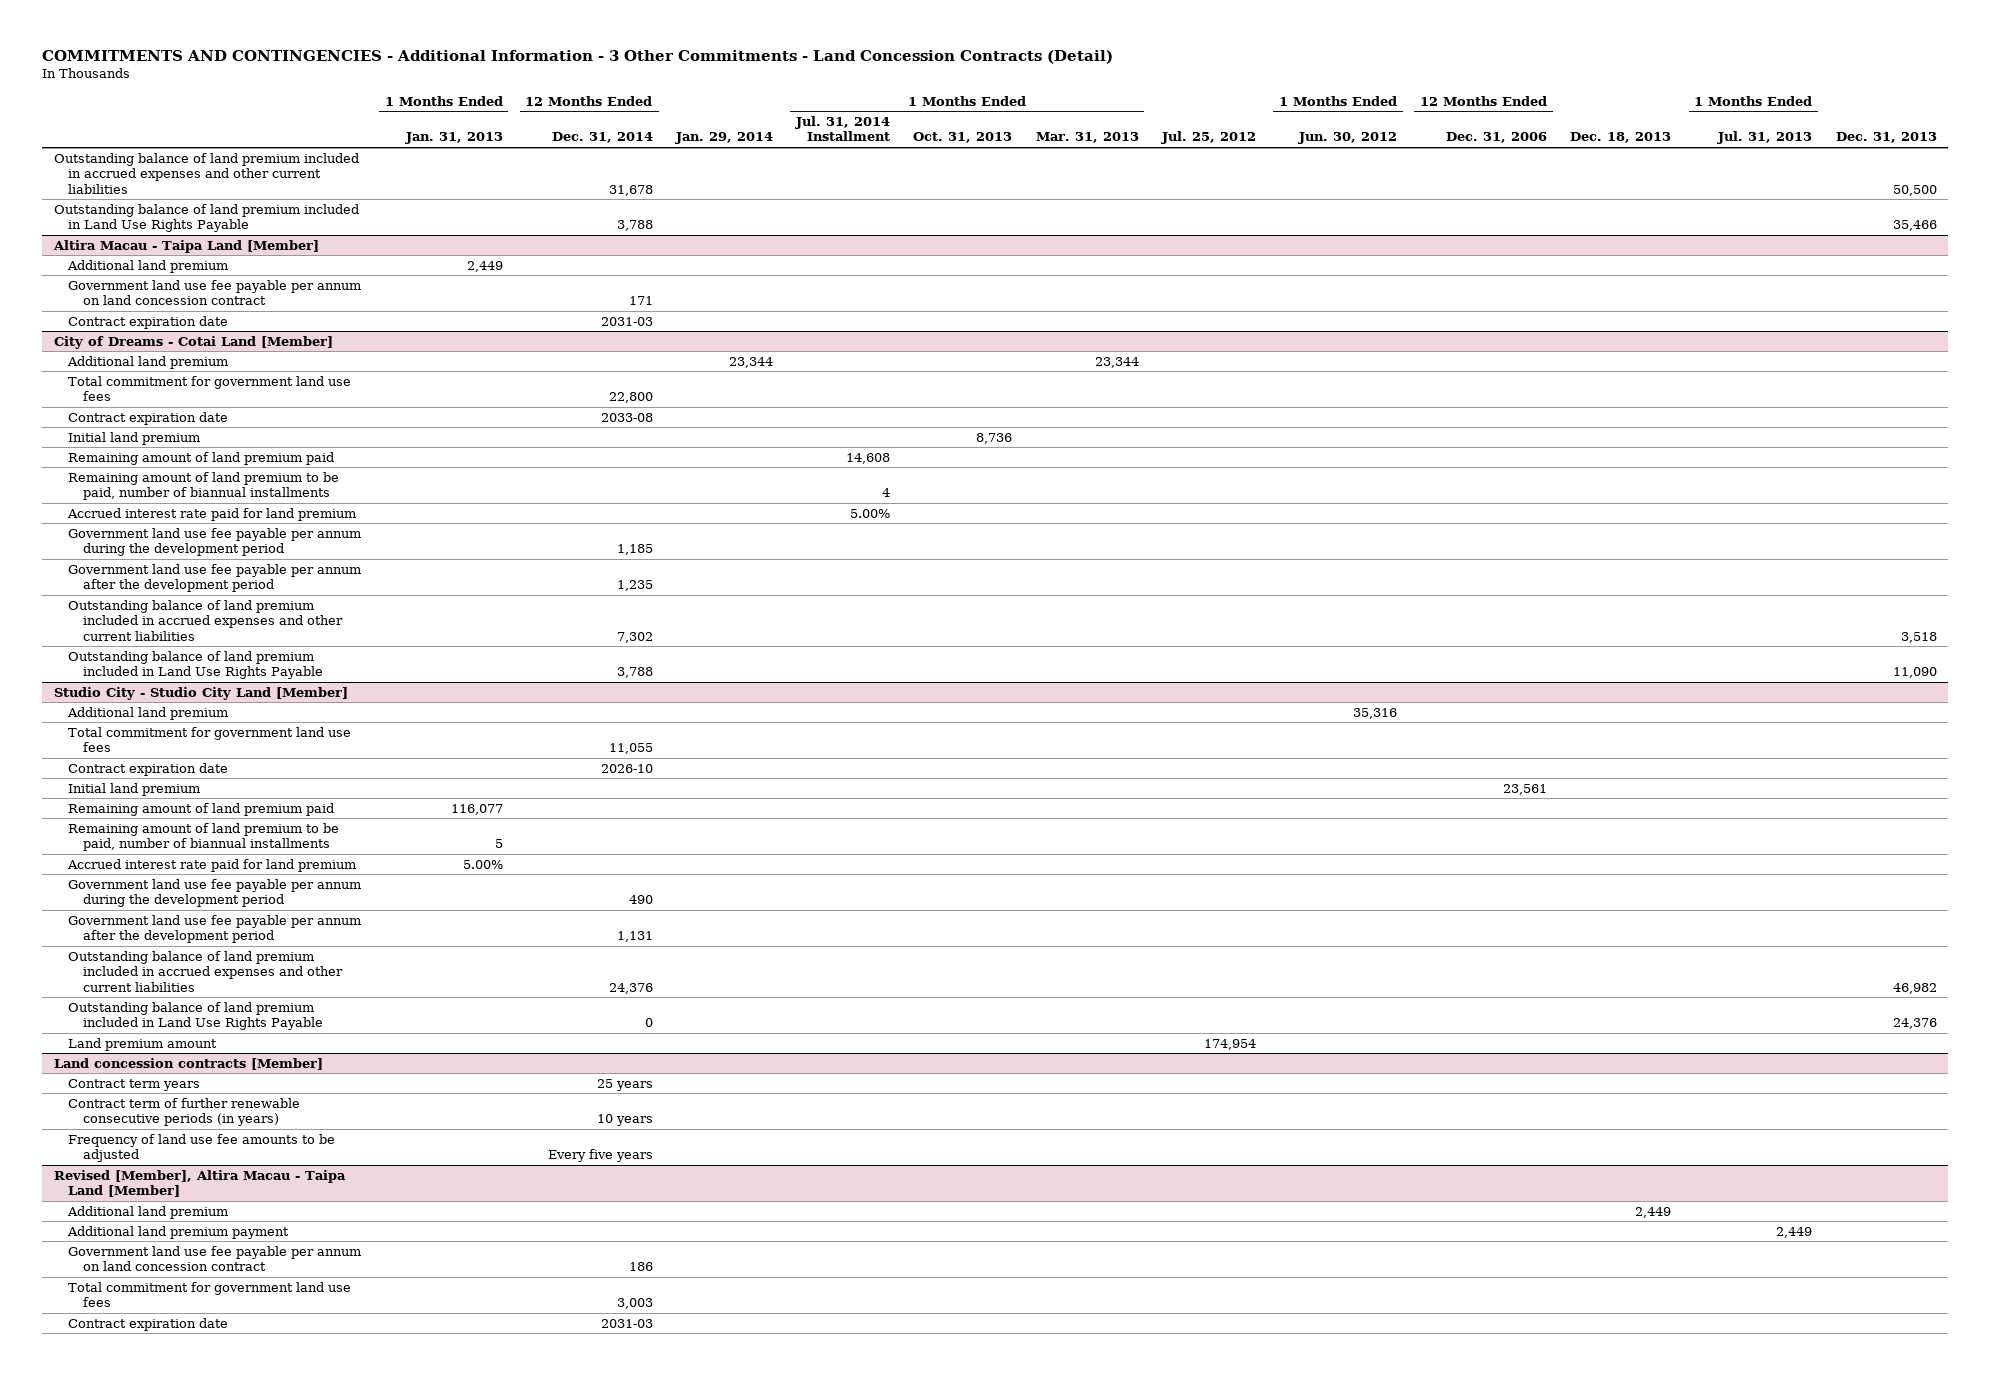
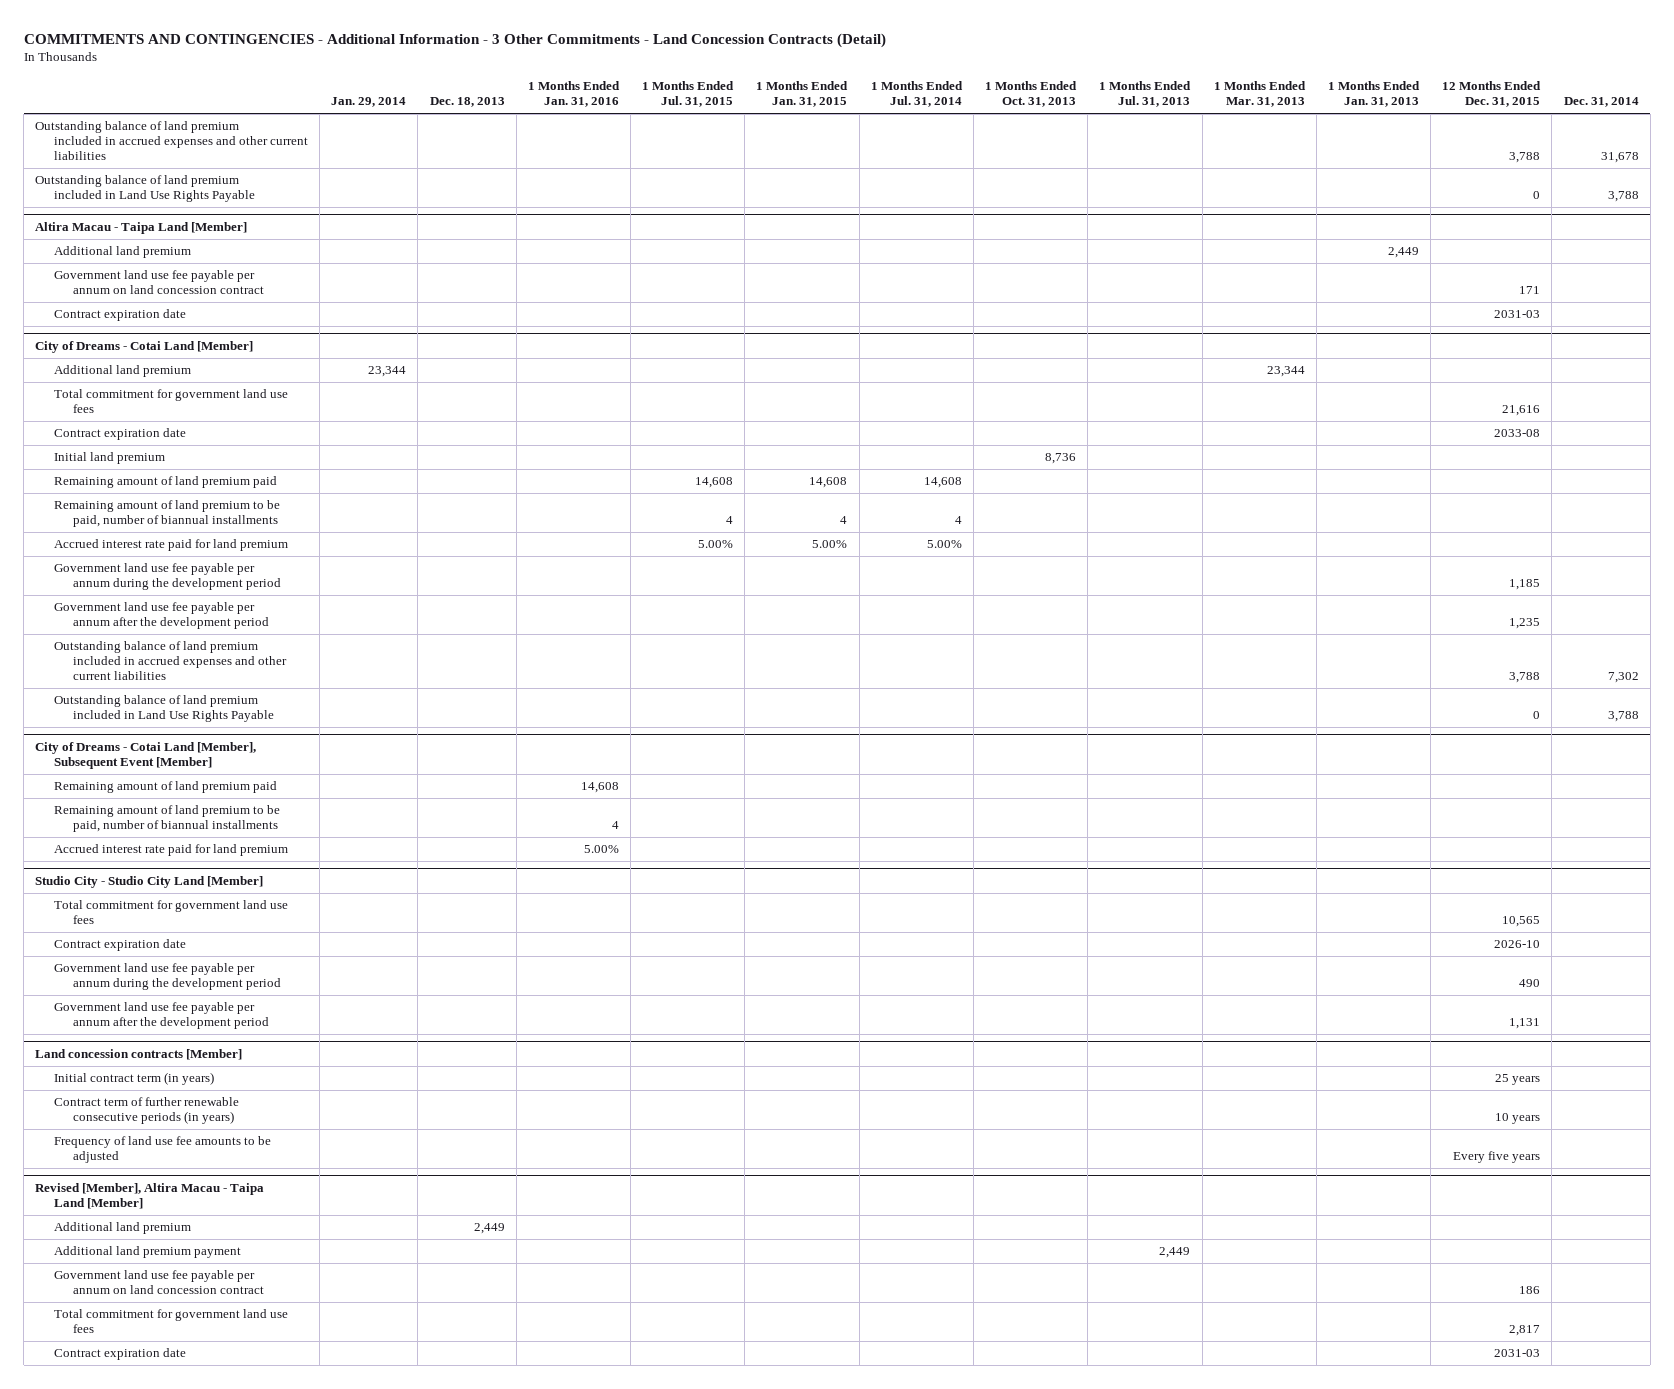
- | 1 Months Ended Jan. 31, 2013 | 12 Months Ended Dec. 31, 2014 | Jan. 29, 2014 | 1 Months Ended Jul. 31, 2014 Installment | 1 Months Ended Oct. 31, 2013 | 1 Months Ended Mar. 31, 2013 | Jul. 25, 2012 | 1 Months Ended Jun. 30, 2012 | 12 Months Ended Dec. 31, 2006 | Dec. 18, 2013 | 1 Months Ended Jul. 31, 2013 | Dec. 31, 2013
+ | Jan. 29, 2014 | Dec. 18, 2013 | 1 Months Ended Jan. 31, 2016 | 1 Months Ended Jul. 31, 2015 | 1 Months Ended Jan. 31, 2015 | 1 Months Ended Jul. 31, 2014 | 1 Months Ended Oct. 31, 2013 | 1 Months Ended Jul. 31, 2013 | 1 Months Ended Mar. 31, 2013 | 1 Months Ended Jan. 31, 2013 | 12 Months Ended Dec. 31, 2015 | Dec. 31, 2014
+ City of Dreams - Cotai Land [Member], Subsequent Event [Member]
+ Remaining amount of land premium paid | | | 14,608 | | | | | | | | |
+ Remaining amount of land premium to be paid, number of biannual installments | | | 4 | | | | | | | | |
+ Accrued interest rate paid for land premium | | | 5.00% | | | | | | | | |
@ Studio City - Studio City Land [Member]
- Additional land premium | | | | | | | | 35,316 | | | |
- Initial land premium | | | | | | | | | 23,561 | | |
- Remaining amount of land premium paid | 116,077 | | | | | | | | | | |
- Remaining amount of land premium to be paid, number of biannual installments | 5 | | | | | | | | | | |
- Accrued interest rate paid for land premium | 5.00% | | | | | | | | | | |
- Outstanding balance of land premium included in accrued expenses and other current liabilities | | 24,376 | | | | | | | | | | 46,982
- Outstanding balance of land premium included in Land Use Rights Payable | | 0 | | | | | | | | | | 24,376
- Land premium amount | | | | | | | 174,954 | | | | |
@ Land concession contracts [Member]
- Contract term years | | 25 years | | | | | | | | | |
+ Initial contract term (in years) | | | | | | | | | | | 25 years |

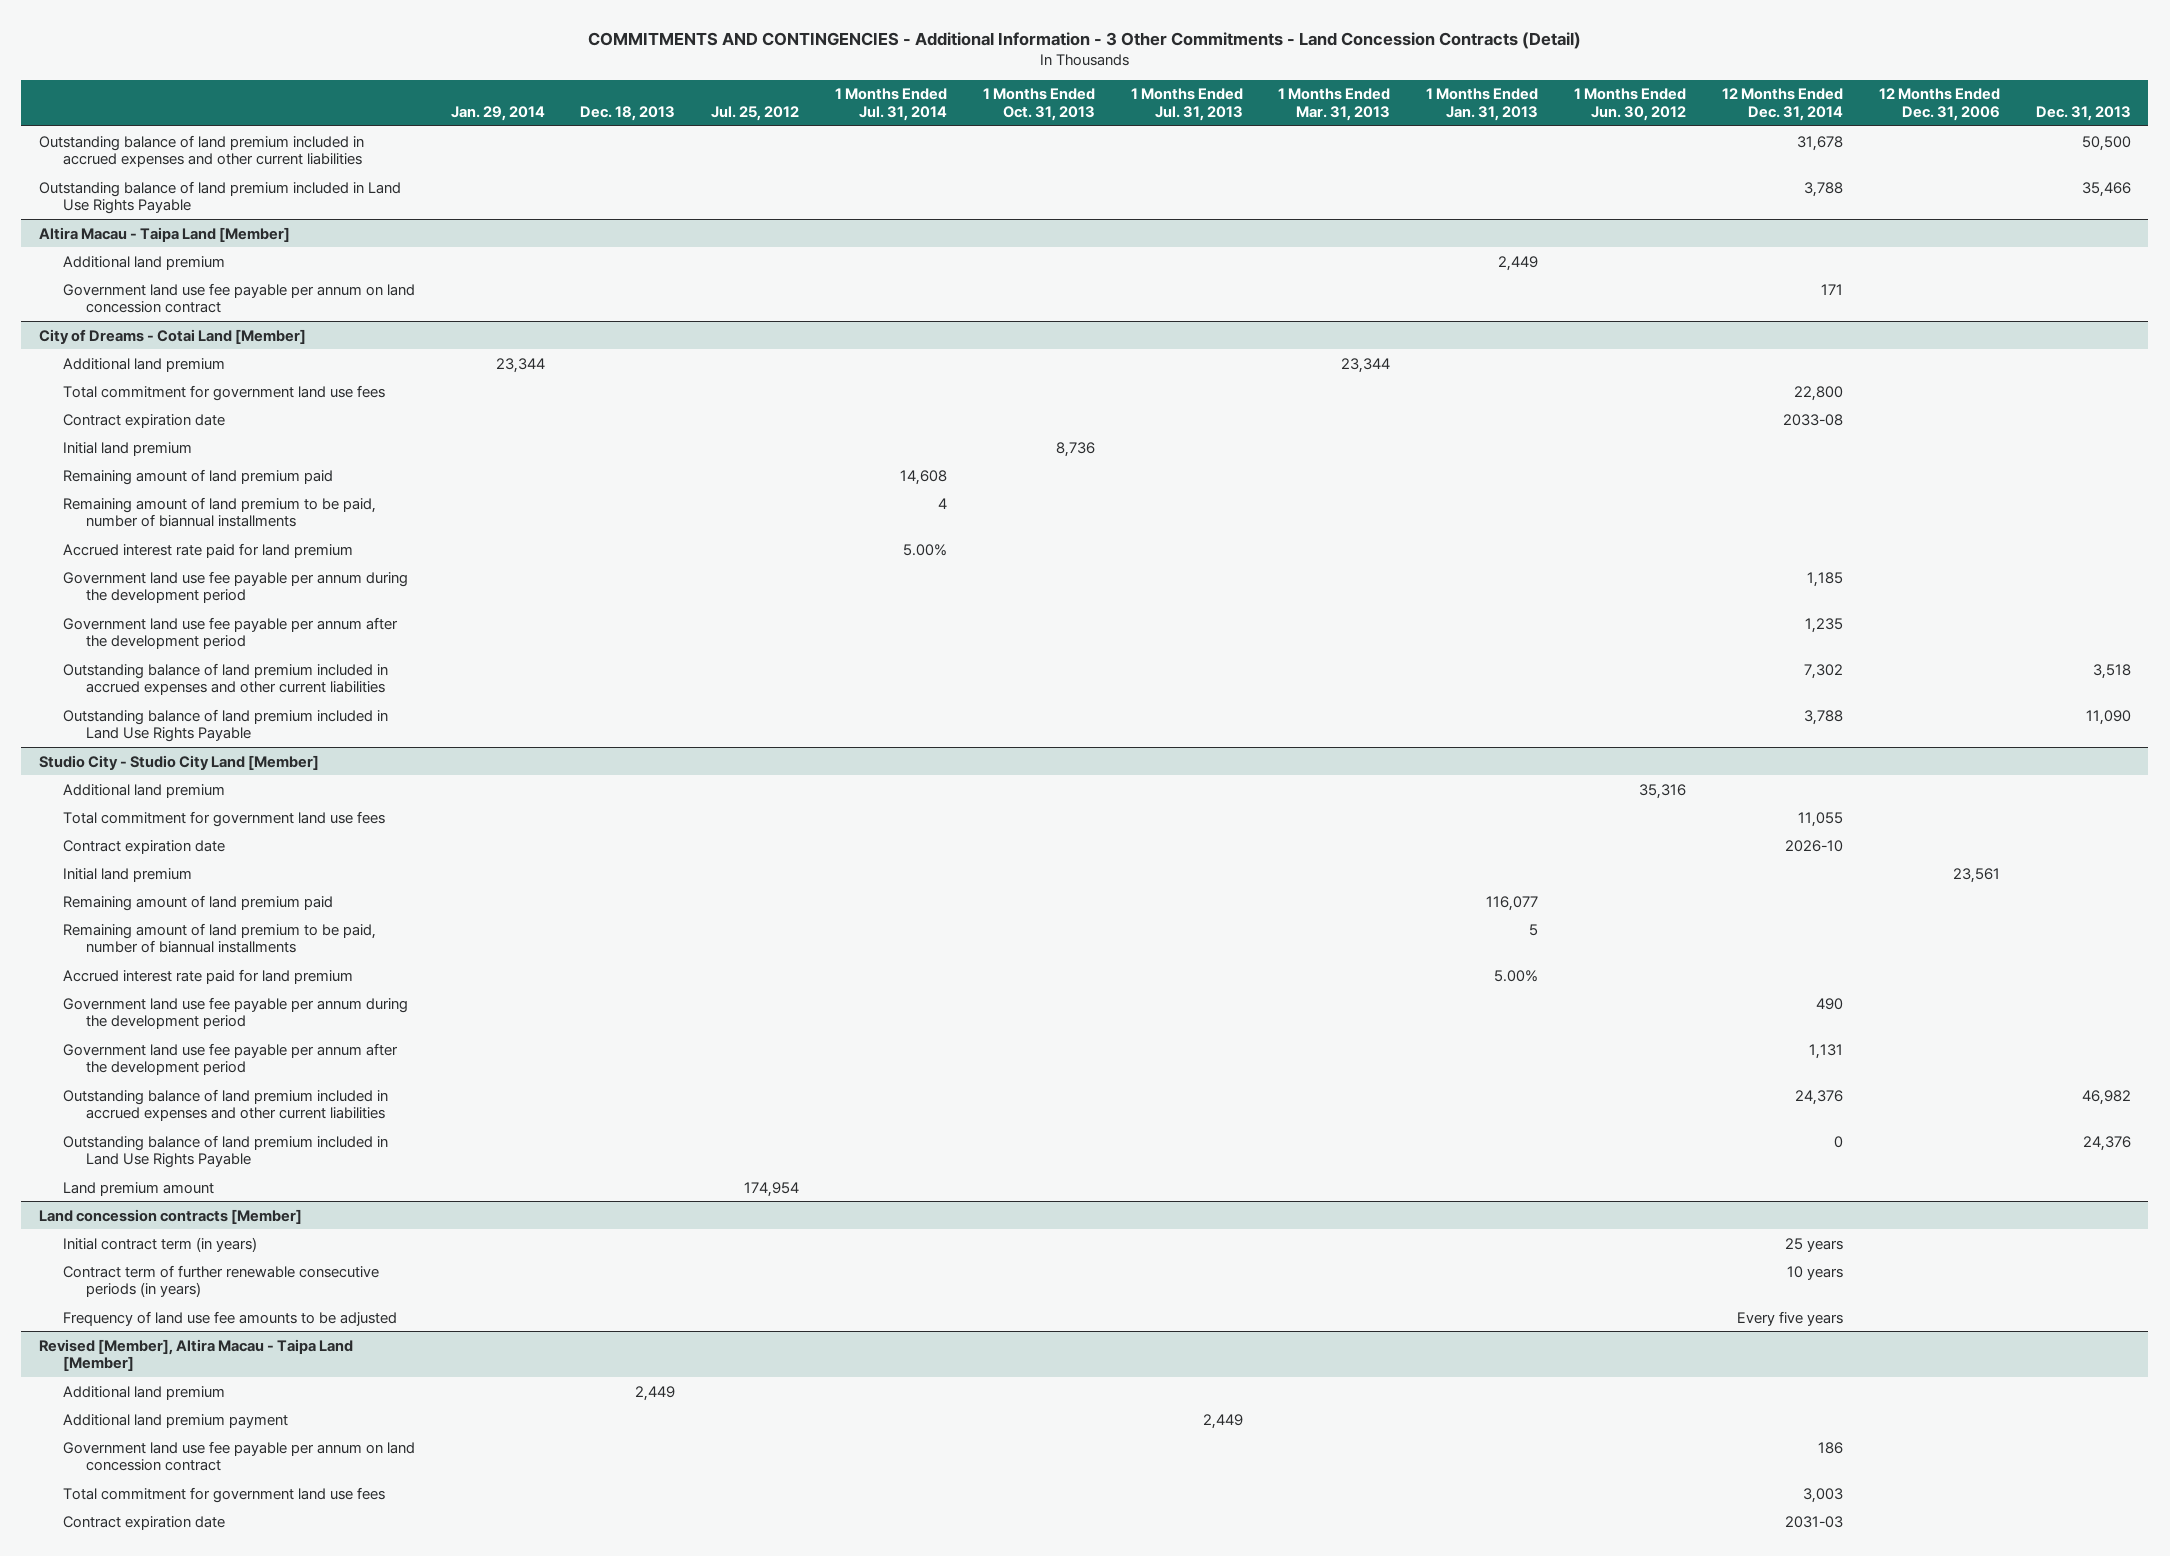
- | Jan. 29, 2014 | Dec. 18, 2013 | 1 Months Ended Jan. 31, 2016 | 1 Months Ended Jul. 31, 2015 | 1 Months Ended Jan. 31, 2015 | 1 Months Ended Jul. 31, 2014 | 1 Months Ended Oct. 31, 2013 | 1 Months Ended Jul. 31, 2013 | 1 Months Ended Mar. 31, 2013 | 1 Months Ended Jan. 31, 2013 | 12 Months Ended Dec. 31, 2015 | Dec. 31, 2014
+ | Jan. 29, 2014 | Dec. 18, 2013 | Jul. 25, 2012 | 1 Months Ended Jul. 31, 2014 | 1 Months Ended Oct. 31, 2013 | 1 Months Ended Jul. 31, 2013 | 1 Months Ended Mar. 31, 2013 | 1 Months Ended Jan. 31, 2013 | 1 Months Ended Jun. 30, 2012 | 12 Months Ended Dec. 31, 2014 | 12 Months Ended Dec. 31, 2006 | Dec. 31, 2013
@ Altira Macau - Taipa Land [Member]
- Contract expiration date | | | | | | | | | | | 2031-03 |
- City of Dreams - Cotai Land [Member], Subsequent Event [Member]
- Remaining amount of land premium paid | | | 14,608 | | | | | | | | |
- Remaining amount of land premium to be paid, number of biannual installments | | | 4 | | | | | | | | |
- Accrued interest rate paid for land premium | | | 5.00% | | | | | | | | |
@ Studio City - Studio City Land [Member]
+ Additional land premium | | | | | | | | | 35,316 | | |
+ Initial land premium | | | | | | | | | | | 23,561 |
+ Remaining amount of land premium paid | | | | | | | | 116,077 | | | |
+ Remaining amount of land premium to be paid, number of biannual installments | | | | | | | | 5 | | | |
+ Accrued interest rate paid for land premium | | | | | | | | 5.00% | | | |
+ Outstanding balance of land premium included in accrued expenses and other current liabilities | | | | | | | | | | 24,376 | | 46,982
+ Outstanding balance of land premium included in Land Use Rights Payable | | | | | | | | | | 0 | | 24,376
+ Land premium amount | | | 174,954 | | | | | | | | |

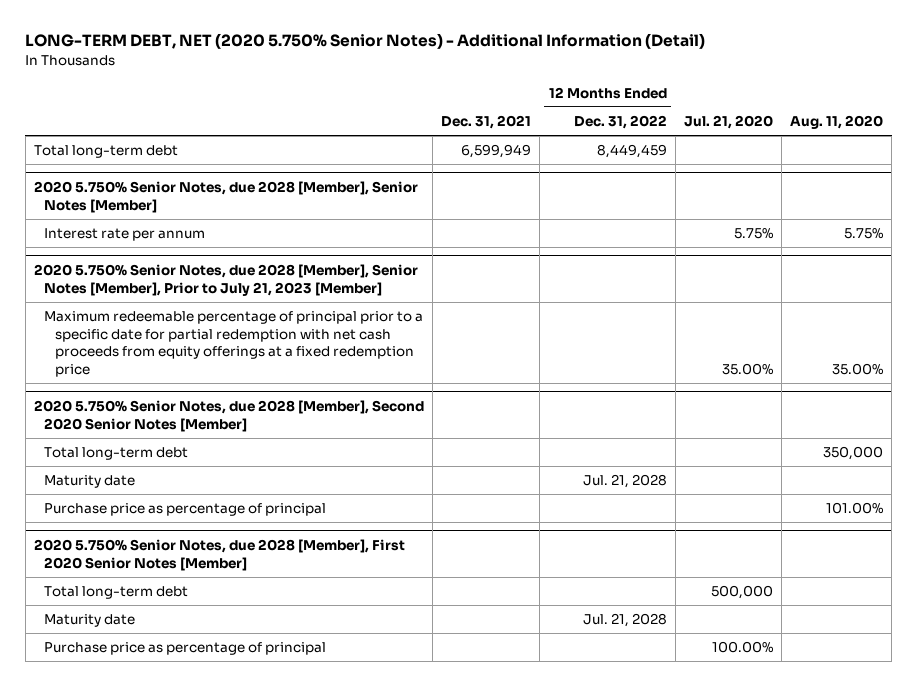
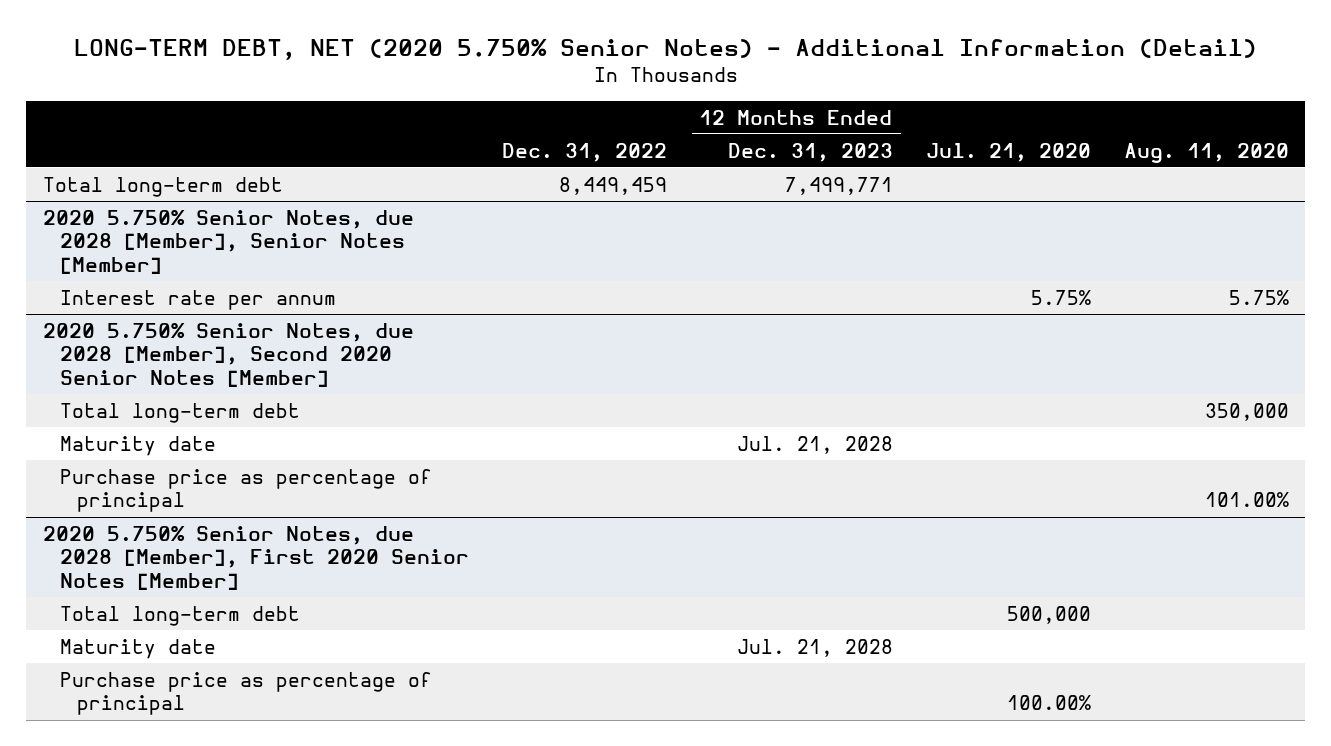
- | Dec. 31, 2021 | 12 Months Ended Dec. 31, 2022 | Jul. 21, 2020 | Aug. 11, 2020
+ | Dec. 31, 2022 | 12 Months Ended Dec. 31, 2023 | Jul. 21, 2020 | Aug. 11, 2020
- 2020 5.750% Senior Notes, due 2028 [Member], Senior Notes [Member], Prior to July 21, 2023 [Member]
- Maximum redeemable percentage of principal prior to a specific date for partial redemption with net cash proceeds from equity offerings at a fixed redemption price | | | 35.00% | 35.00%

